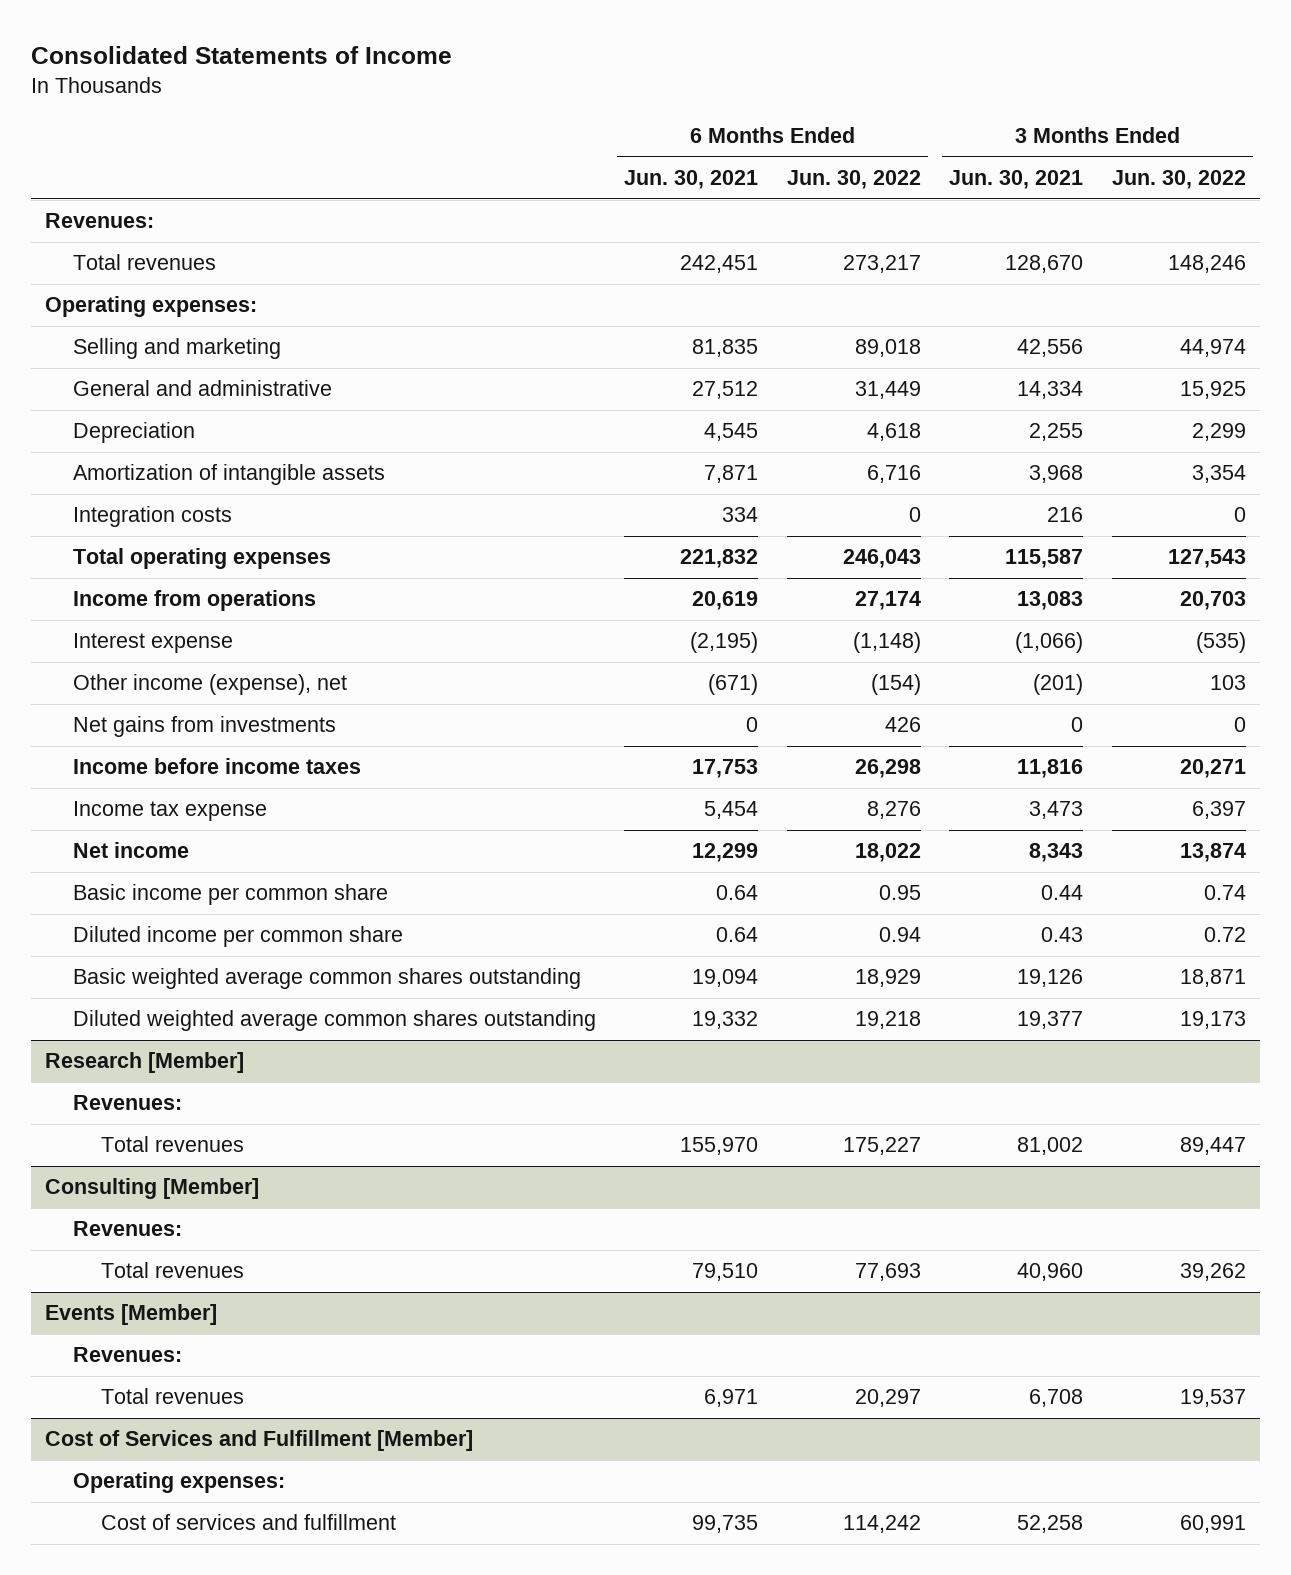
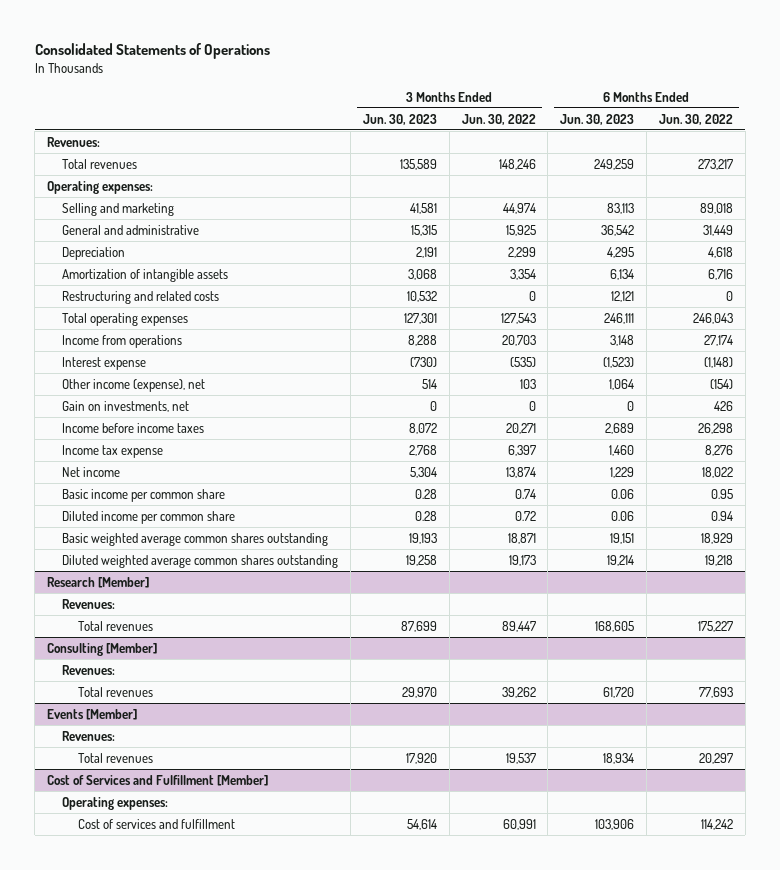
- Consolidated Statements of Income
+ Consolidated Statements of Operations
- | 6 Months Ended Jun. 30, 2021 | 6 Months Ended Jun. 30, 2022 | 3 Months Ended Jun. 30, 2021 | 3 Months Ended Jun. 30, 2022
+ | 3 Months Ended Jun. 30, 2023 | 3 Months Ended Jun. 30, 2022 | 6 Months Ended Jun. 30, 2023 | 6 Months Ended Jun. 30, 2022
- Integration costs | 334 | 0 | 216 | 0
+ Restructuring and related costs | 10,532 | 0 | 12,121 | 0
- Net gains from investments | 0 | 426 | 0 | 0
+ Gain on investments, net | 0 | 0 | 0 | 426

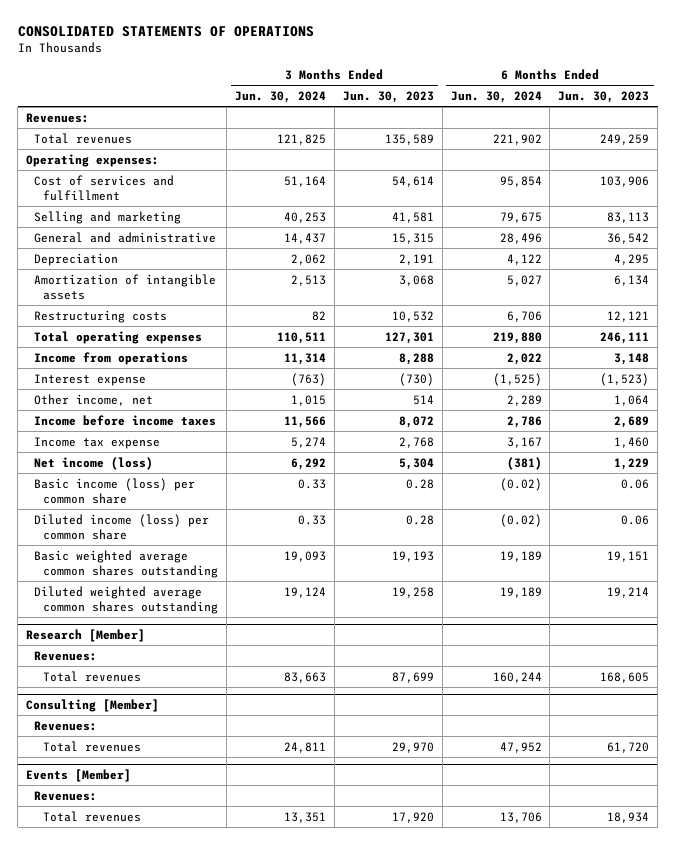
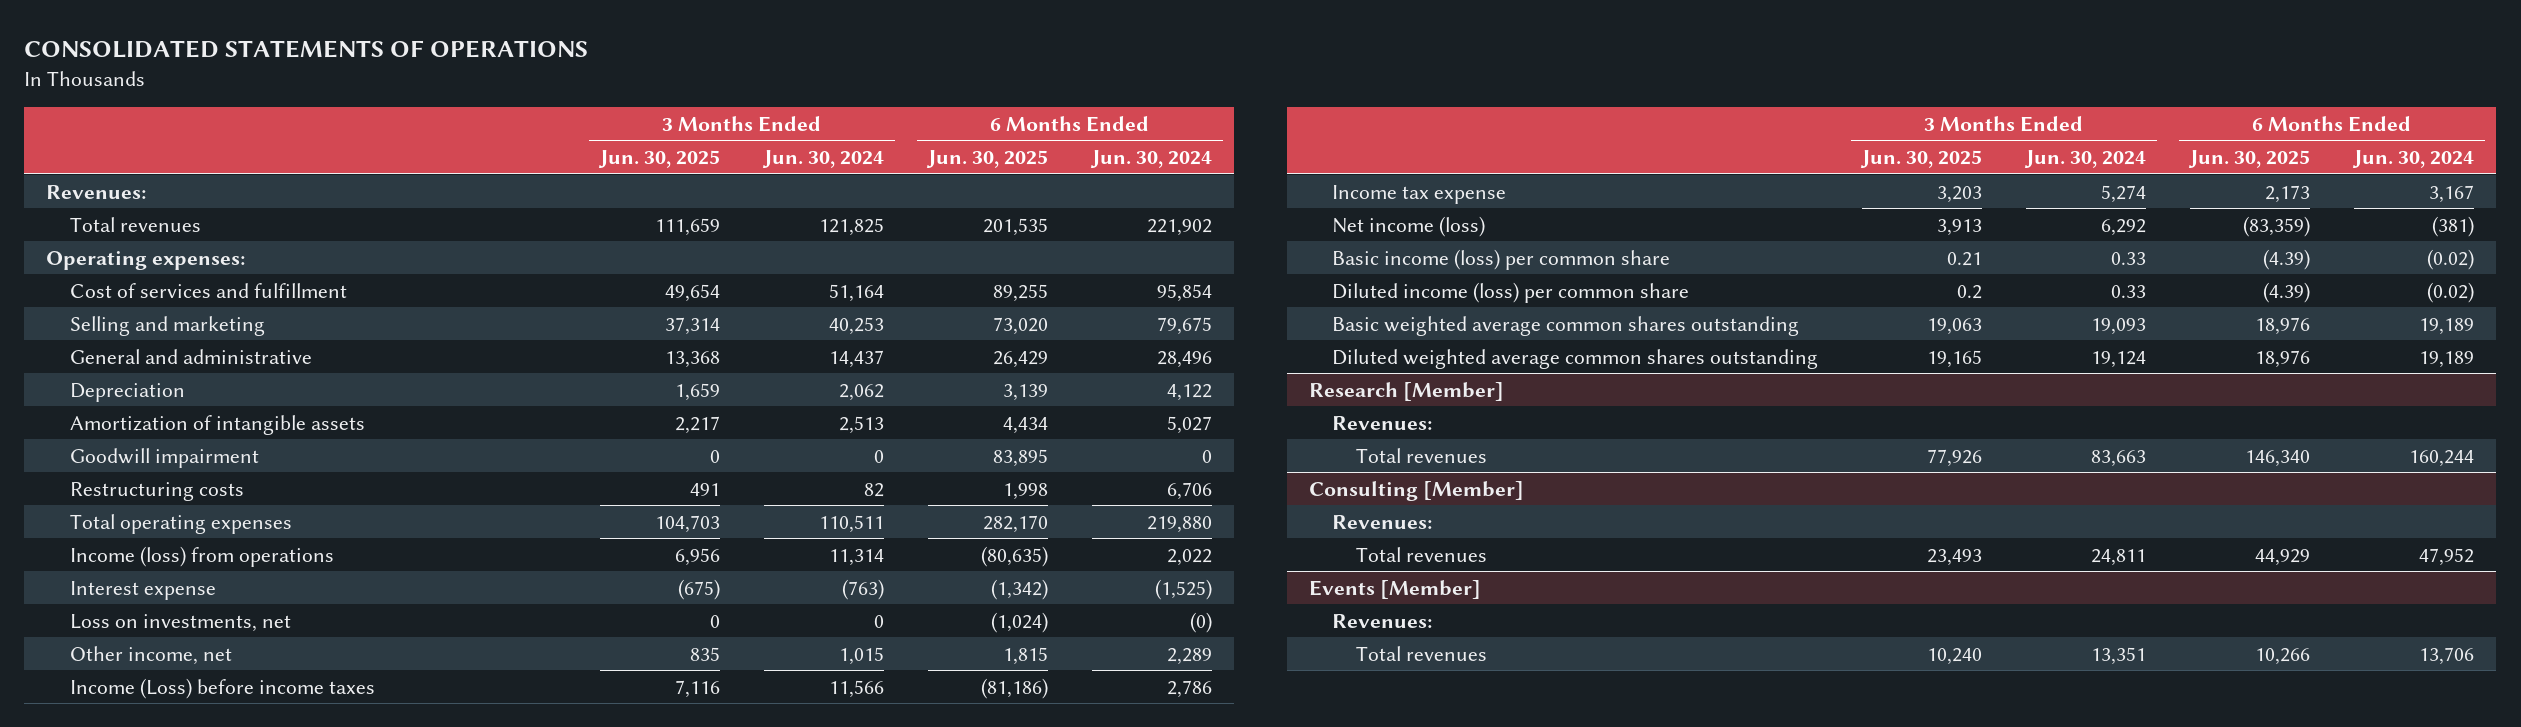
- | 3 Months Ended Jun. 30, 2024 | 3 Months Ended Jun. 30, 2023 | 6 Months Ended Jun. 30, 2024 | 6 Months Ended Jun. 30, 2023
+ | 3 Months Ended Jun. 30, 2025 | 3 Months Ended Jun. 30, 2024 | 6 Months Ended Jun. 30, 2025 | 6 Months Ended Jun. 30, 2024
+ Goodwill impairment | 0 | 0 | 83,895 | 0
- Income from operations | 11,314 | 8,288 | 2,022 | 3,148
+ Income (loss) from operations | 6,956 | 11,314 | (80,635) | 2,022
+ Loss on investments, net | 0 | 0 | (1,024) | (0)
- Income before income taxes | 11,566 | 8,072 | 2,786 | 2,689
+ Income (Loss) before income taxes | 7,116 | 11,566 | (81,186) | 2,786

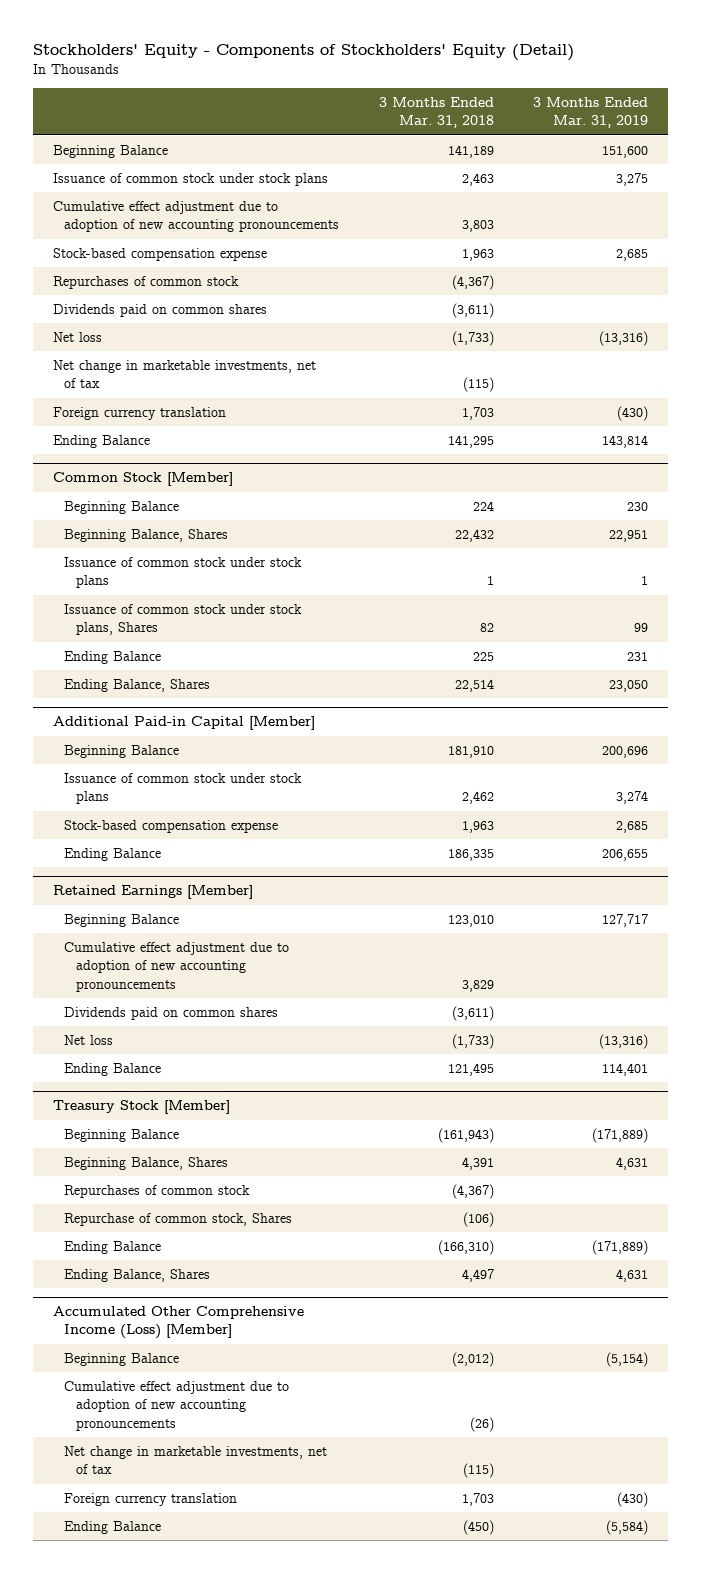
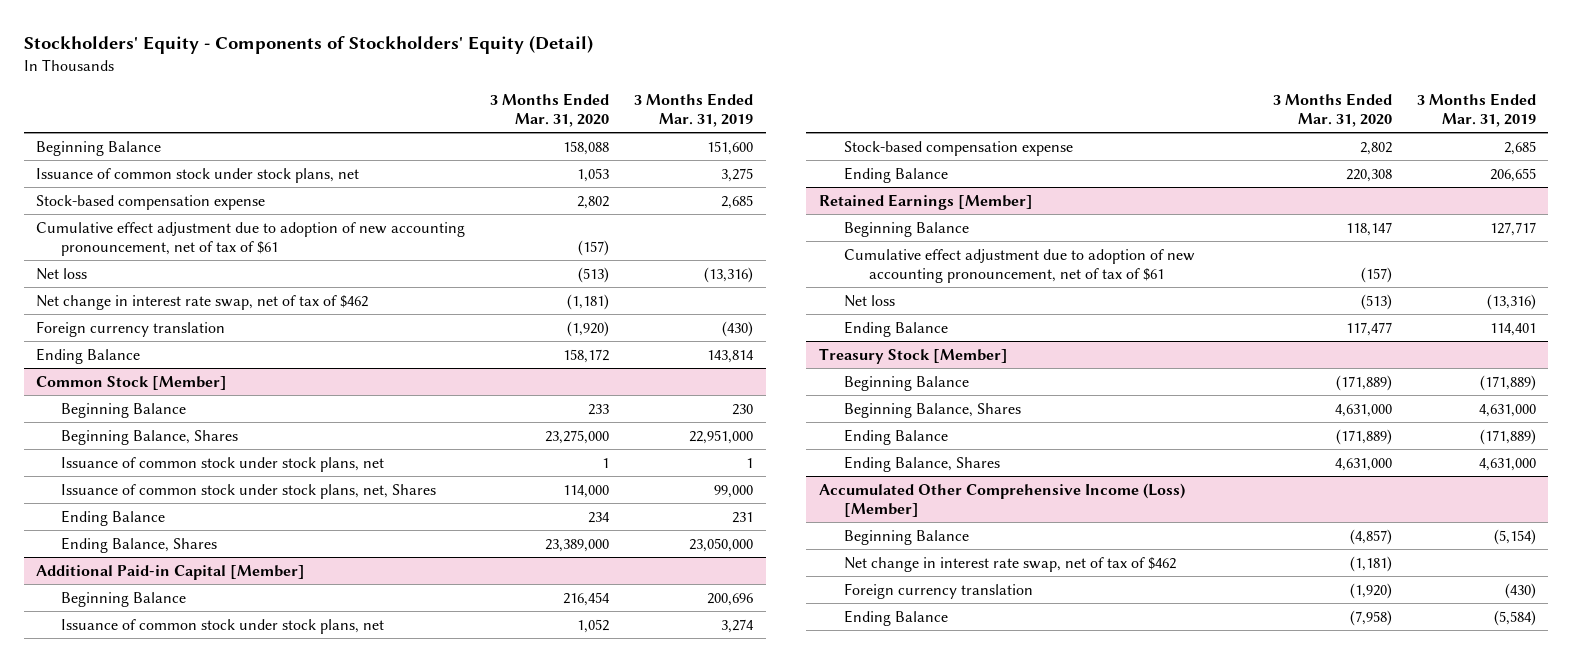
- | 3 Months Ended Mar. 31, 2018 | 3 Months Ended Mar. 31, 2019
+ | 3 Months Ended Mar. 31, 2020 | 3 Months Ended Mar. 31, 2019
- Issuance of common stock under stock plans | 2,463 | 3,275
- Cumulative effect adjustment due to adoption of new accounting pronouncements | 3,803 |
+ Issuance of common stock under stock plans, net | 1,053 | 3,275
- Repurchases of common stock | (4,367) |
- Dividends paid on common shares | (3,611) |
+ Cumulative effect adjustment due to adoption of new accounting pronouncement, net of tax of $61 | (157) |
- Net change in marketable investments, net of tax | (115) |
+ Net change in interest rate swap, net of tax of $462 | (1,181) |
@ Common Stock [Member]
- Beginning Balance, Shares | 22,432 | 22,951
- Issuance of common stock under stock plans | 1 | 1
- Issuance of common stock under stock plans, Shares | 82 | 99
+ Beginning Balance, Shares | 23,275,000 | 22,951,000
+ Issuance of common stock under stock plans, net | 1 | 1
+ Issuance of common stock under stock plans, net, Shares | 114,000 | 99,000
- Ending Balance, Shares | 22,514 | 23,050
+ Ending Balance, Shares | 23,389,000 | 23,050,000
@ Additional Paid-in Capital [Member]
- Issuance of common stock under stock plans | 2,462 | 3,274
+ Issuance of common stock under stock plans, net | 1,052 | 3,274
@ Retained Earnings [Member]
- Cumulative effect adjustment due to adoption of new accounting pronouncements | 3,829 |
- Dividends paid on common shares | (3,611) |
+ Cumulative effect adjustment due to adoption of new accounting pronouncement, net of tax of $61 | (157) |
@ Treasury Stock [Member]
- Beginning Balance, Shares | 4,391 | 4,631
- Repurchases of common stock | (4,367) |
- Repurchase of common stock, Shares | (106) |
+ Beginning Balance, Shares | 4,631,000 | 4,631,000
- Ending Balance, Shares | 4,497 | 4,631
+ Ending Balance, Shares | 4,631,000 | 4,631,000
@ Accumulated Other Comprehensive Income (Loss) [Member]
- Cumulative effect adjustment due to adoption of new accounting pronouncements | (26) |
- Net change in marketable investments, net of tax | (115) |
+ Net change in interest rate swap, net of tax of $462 | (1,181) |

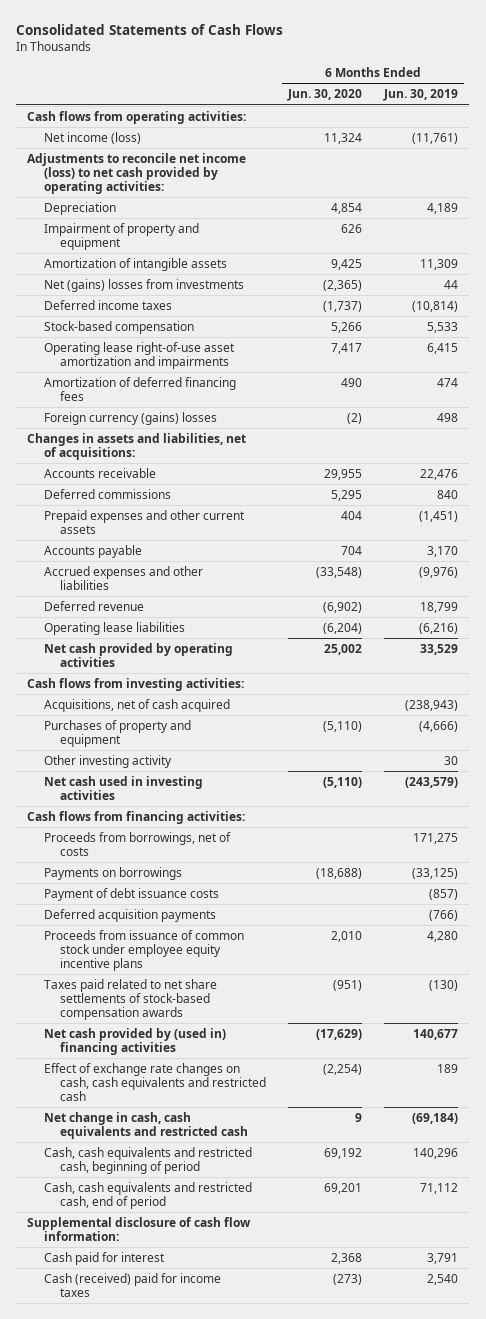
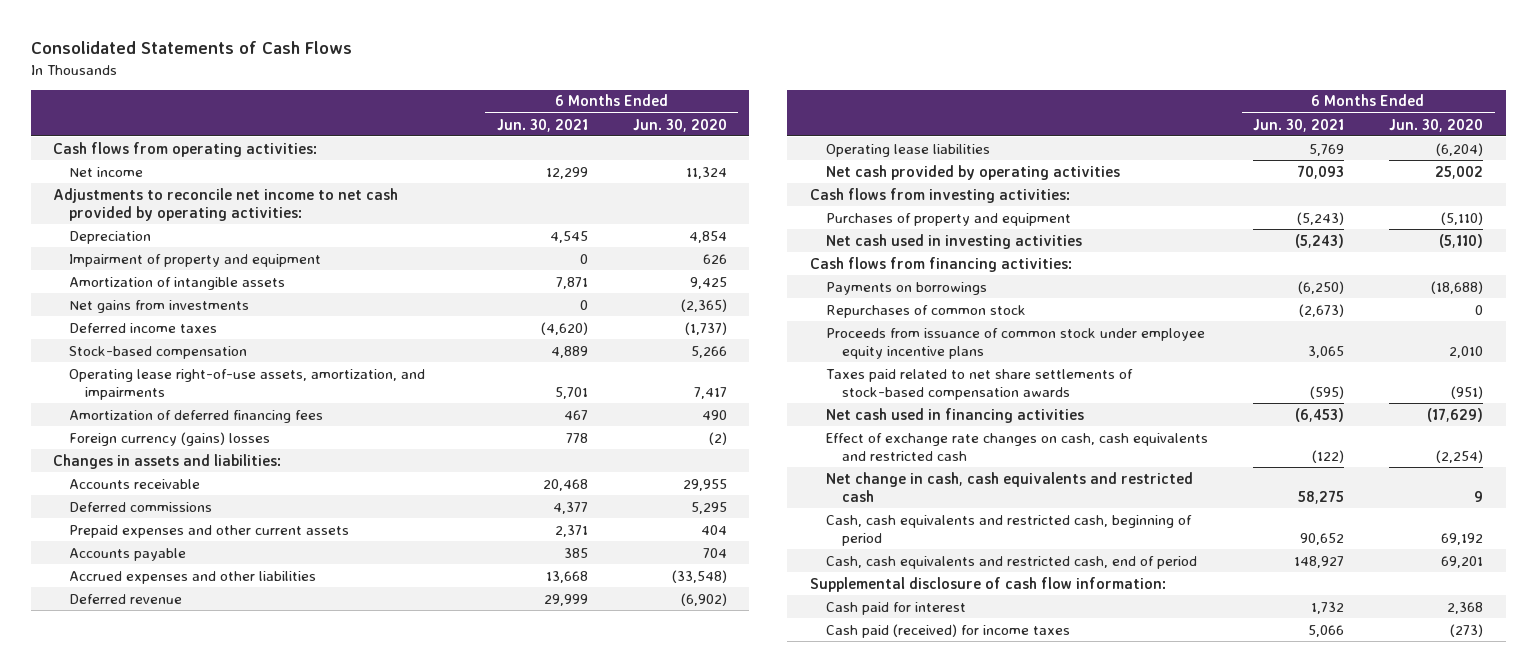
- | 6 Months Ended Jun. 30, 2020 | 6 Months Ended Jun. 30, 2019
+ | 6 Months Ended Jun. 30, 2021 | 6 Months Ended Jun. 30, 2020
- Net income (loss) | 11,324 | (11,761)
- Adjustments to reconcile net income (loss) to net cash provided by operating activities:
+ Net income | 12,299 | 11,324
+ Adjustments to reconcile net income to net cash provided by operating activities:
- Net (gains) losses from investments | (2,365) | 44
+ Net gains from investments | 0 | (2,365)
- Operating lease right-of-use asset amortization and impairments | 7,417 | 6,415
+ Operating lease right-of-use assets, amortization, and impairments | 5,701 | 7,417
- Changes in assets and liabilities, net of acquisitions:
+ Changes in assets and liabilities:
- Acquisitions, net of cash acquired | | (238,943)
- Other investing activity | | 30
- Proceeds from borrowings, net of costs | | 171,275
- Payment of debt issuance costs | | (857)
- Deferred acquisition payments | | (766)
+ Repurchases of common stock | (2,673) | 0
- Net cash provided by (used in) financing activities | (17,629) | 140,677
+ Net cash used in financing activities | (6,453) | (17,629)
- Cash (received) paid for income taxes | (273) | 2,540
+ Cash paid (received) for income taxes | 5,066 | (273)

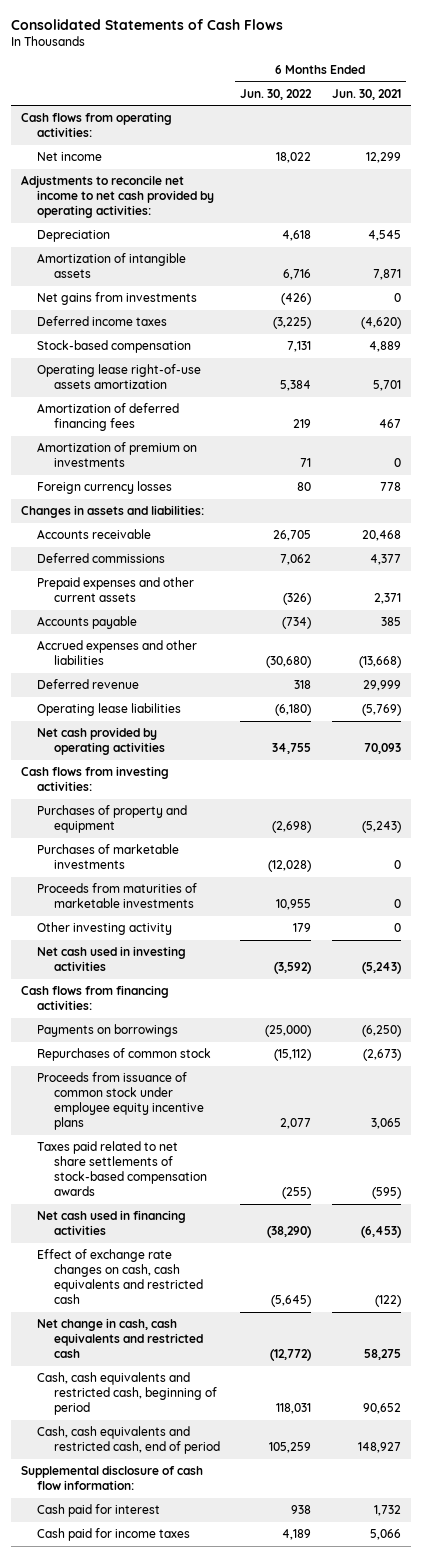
- | 6 Months Ended Jun. 30, 2021 | 6 Months Ended Jun. 30, 2020
+ | 6 Months Ended Jun. 30, 2022 | 6 Months Ended Jun. 30, 2021
- Impairment of property and equipment | 0 | 626
- Operating lease right-of-use assets, amortization, and impairments | 5,701 | 7,417
+ Operating lease right-of-use assets amortization | 5,384 | 5,701
- Foreign currency (gains) losses | 778 | (2)
+ Amortization of premium on investments | 71 | 0
+ Foreign currency losses | 80 | 778
- Accrued expenses and other liabilities | 13,668 | (33,548)
+ Accrued expenses and other liabilities | (30,680) | (13,668)
- Operating lease liabilities | 5,769 | (6,204)
+ Operating lease liabilities | (6,180) | (5,769)
+ Purchases of marketable investments | (12,028) | 0
+ Proceeds from maturities of marketable investments | 10,955 | 0
+ Other investing activity | 179 | 0
- Cash paid (received) for income taxes | 5,066 | (273)
+ Cash paid for income taxes | 4,189 | 5,066

